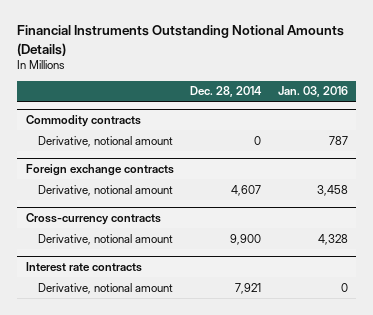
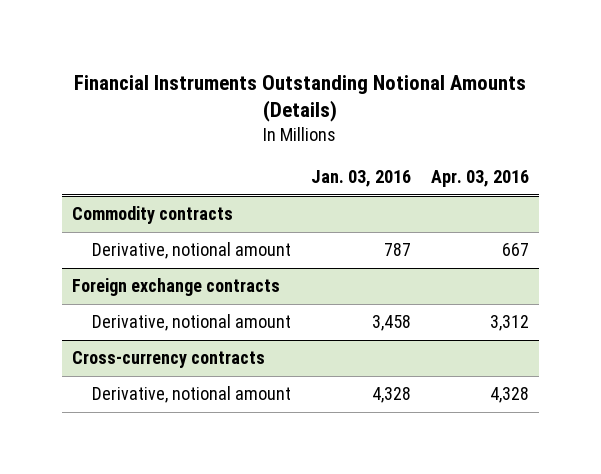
- | Dec. 28, 2014 | Jan. 03, 2016
+ | Jan. 03, 2016 | Apr. 03, 2016
- Interest rate contracts
- Derivative, notional amount | 7,921 | 0

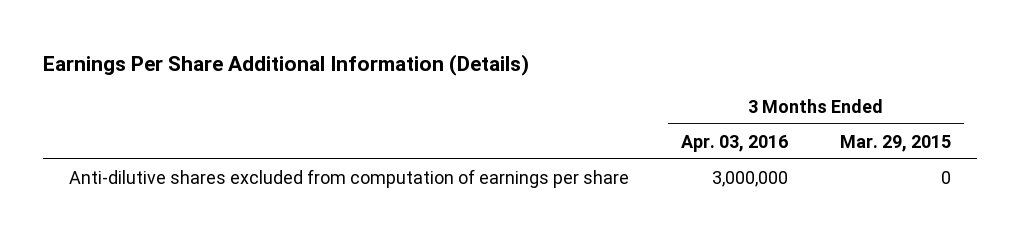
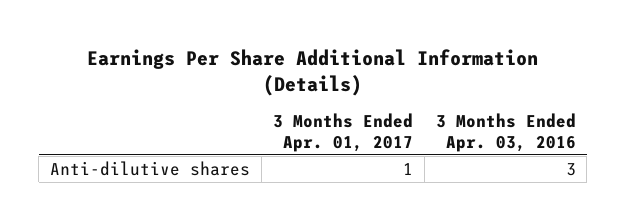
- | 3 Months Ended Apr. 03, 2016 | 3 Months Ended Mar. 29, 2015
+ | 3 Months Ended Apr. 01, 2017 | 3 Months Ended Apr. 03, 2016
- Anti-dilutive shares excluded from computation of earnings per share | 3,000,000 | 0
+ Anti-dilutive shares | 1 | 3

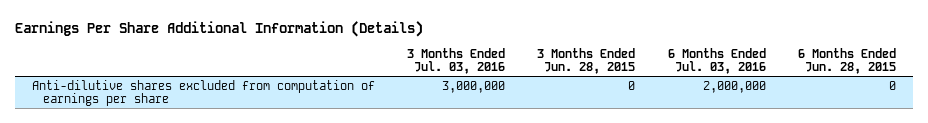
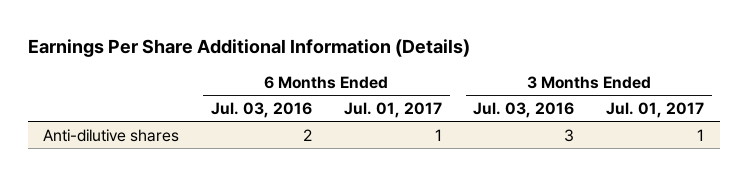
- | 3 Months Ended Jul. 03, 2016 | 3 Months Ended Jun. 28, 2015 | 6 Months Ended Jul. 03, 2016 | 6 Months Ended Jun. 28, 2015
+ | 6 Months Ended Jul. 03, 2016 | 6 Months Ended Jul. 01, 2017 | 3 Months Ended Jul. 03, 2016 | 3 Months Ended Jul. 01, 2017
- Anti-dilutive shares excluded from computation of earnings per share | 3,000,000 | 0 | 2,000,000 | 0
+ Anti-dilutive shares | 2 | 1 | 3 | 1

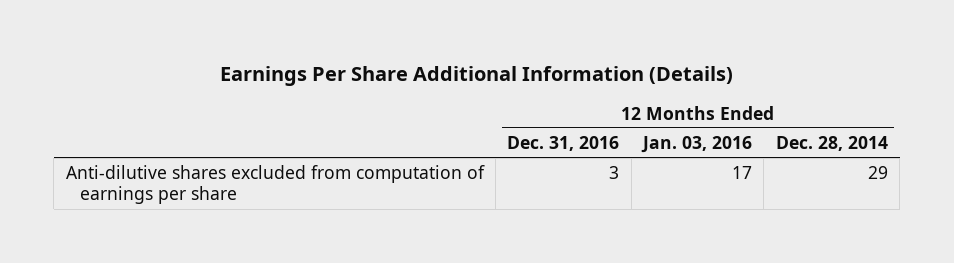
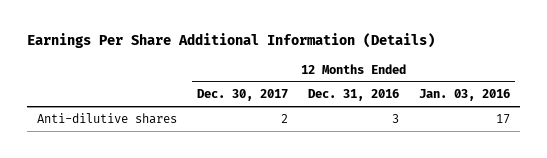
- | 12 Months Ended Dec. 31, 2016 | 12 Months Ended Jan. 03, 2016 | 12 Months Ended Dec. 28, 2014
+ | 12 Months Ended Dec. 30, 2017 | 12 Months Ended Dec. 31, 2016 | 12 Months Ended Jan. 03, 2016
- Anti-dilutive shares excluded from computation of earnings per share | 3 | 17 | 29
+ Anti-dilutive shares | 2 | 3 | 17

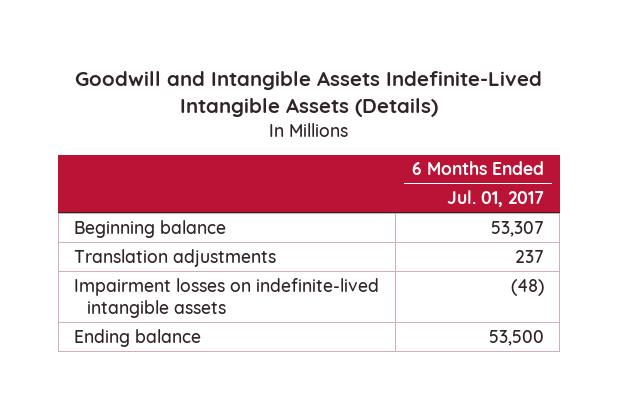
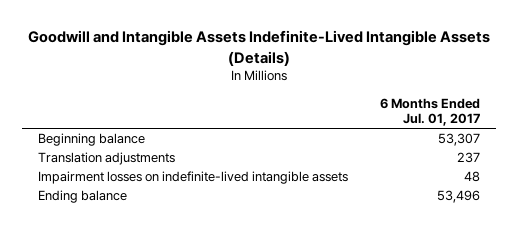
- Impairment losses on indefinite-lived intangible assets | (48)
- Ending balance | 53,500
+ Impairment losses on indefinite-lived intangible assets | 48
+ Ending balance | 53,496

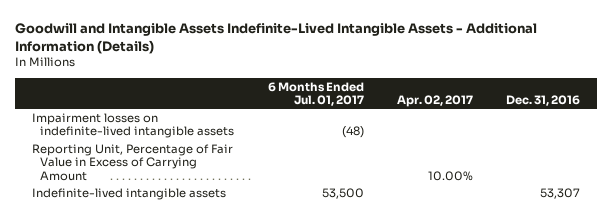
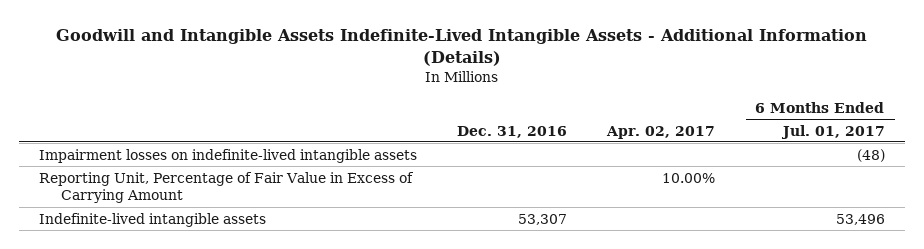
- | 6 Months Ended Jul. 01, 2017 | Apr. 02, 2017 | Dec. 31, 2016
+ | Dec. 31, 2016 | Apr. 02, 2017 | 6 Months Ended Jul. 01, 2017
- Indefinite-lived intangible assets | 53,500 | | 53,307
+ Indefinite-lived intangible assets | 53,307 | | 53,496

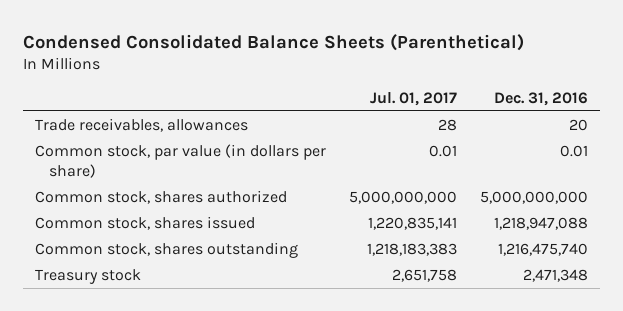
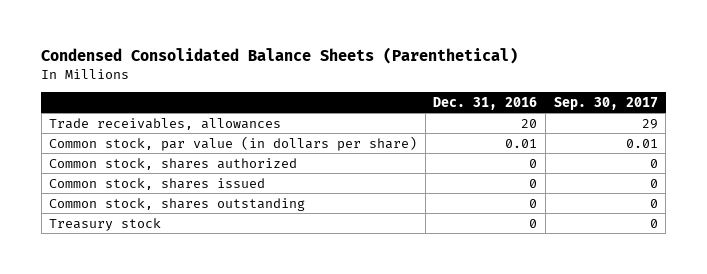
- | Jul. 01, 2017 | Dec. 31, 2016
+ | Dec. 31, 2016 | Sep. 30, 2017
- Common stock, shares authorized | 5,000,000,000 | 5,000,000,000
- Common stock, shares issued | 1,220,835,141 | 1,218,947,088
- Common stock, shares outstanding | 1,218,183,383 | 1,216,475,740
- Treasury stock | 2,651,758 | 2,471,348
+ Common stock, shares authorized | 0 | 0
+ Common stock, shares issued | 0 | 0
+ Common stock, shares outstanding | 0 | 0
+ Treasury stock | 0 | 0

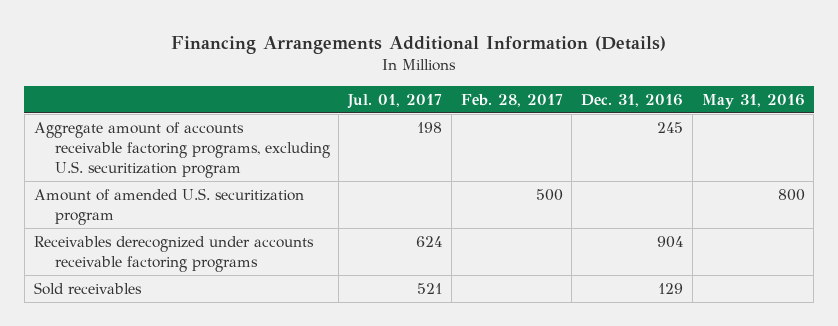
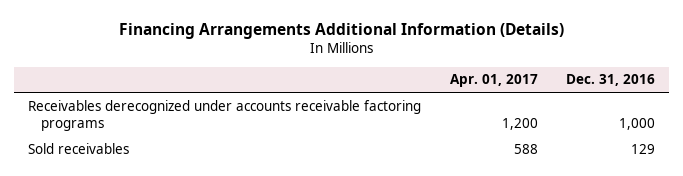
- | Jul. 01, 2017 | Feb. 28, 2017 | Dec. 31, 2016 | May 31, 2016
+ | Apr. 01, 2017 | Dec. 31, 2016
- Aggregate amount of accounts receivable factoring programs, excluding U.S. securitization program | 198 | | 245 |
- Amount of amended U.S. securitization program | | 500 | | 800
- Receivables derecognized under accounts receivable factoring programs | 624 | | 904 |
+ Receivables derecognized under accounts receivable factoring programs | 1,200 | 1,000

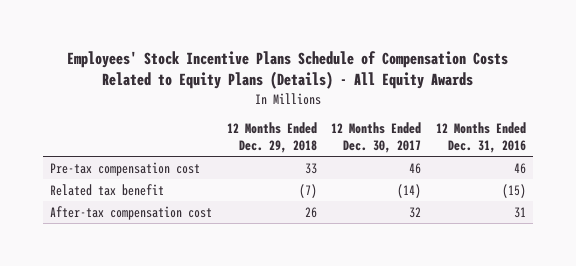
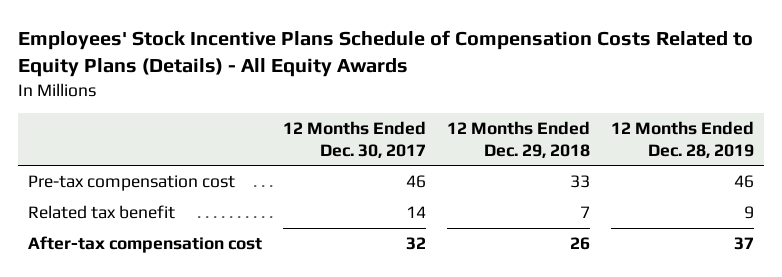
- | 12 Months Ended Dec. 29, 2018 | 12 Months Ended Dec. 30, 2017 | 12 Months Ended Dec. 31, 2016
+ | 12 Months Ended Dec. 30, 2017 | 12 Months Ended Dec. 29, 2018 | 12 Months Ended Dec. 28, 2019
- Related tax benefit | (7) | (14) | (15)
+ Related tax benefit | 14 | 7 | 9

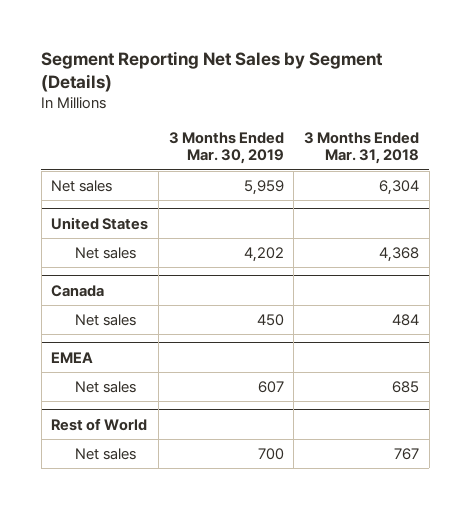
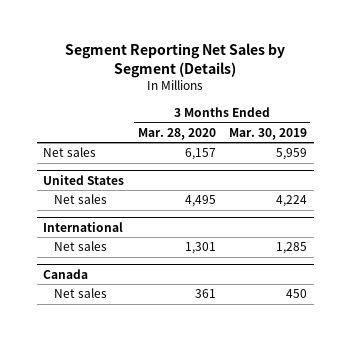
- | 3 Months Ended Mar. 30, 2019 | 3 Months Ended Mar. 31, 2018
+ | 3 Months Ended Mar. 28, 2020 | 3 Months Ended Mar. 30, 2019
@ United States
- Net sales | 4,202 | 4,368
+ Net sales | 4,495 | 4,224
+ International
+ Net sales | 1,301 | 1,285
- EMEA
- Net sales | 607 | 685
- Rest of World
- Net sales | 700 | 767

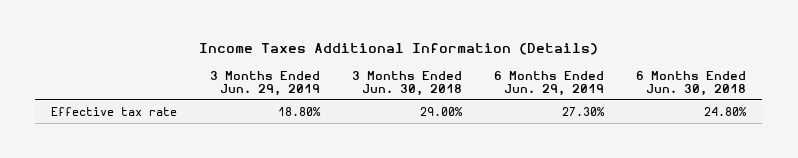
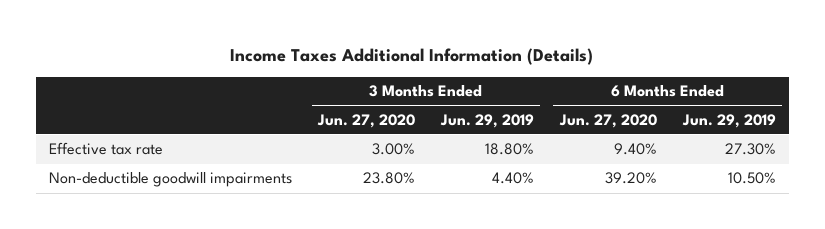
- | 3 Months Ended Jun. 29, 2019 | 3 Months Ended Jun. 30, 2018 | 6 Months Ended Jun. 29, 2019 | 6 Months Ended Jun. 30, 2018
+ | 3 Months Ended Jun. 27, 2020 | 3 Months Ended Jun. 29, 2019 | 6 Months Ended Jun. 27, 2020 | 6 Months Ended Jun. 29, 2019
+ Non-deductible goodwill impairments | 23.80% | 4.40% | 39.20% | 10.50%

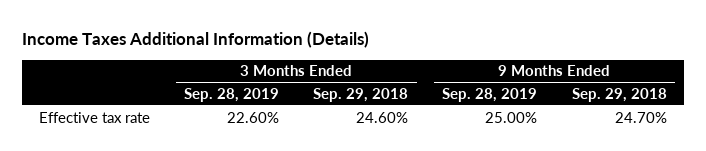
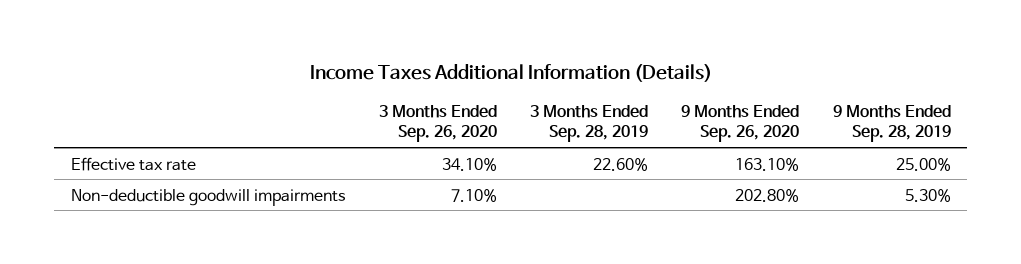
- | 3 Months Ended Sep. 28, 2019 | 3 Months Ended Sep. 29, 2018 | 9 Months Ended Sep. 28, 2019 | 9 Months Ended Sep. 29, 2018
+ | 3 Months Ended Sep. 26, 2020 | 3 Months Ended Sep. 28, 2019 | 9 Months Ended Sep. 26, 2020 | 9 Months Ended Sep. 28, 2019
+ Non-deductible goodwill impairments | 7.10% | | 202.80% | 5.30%

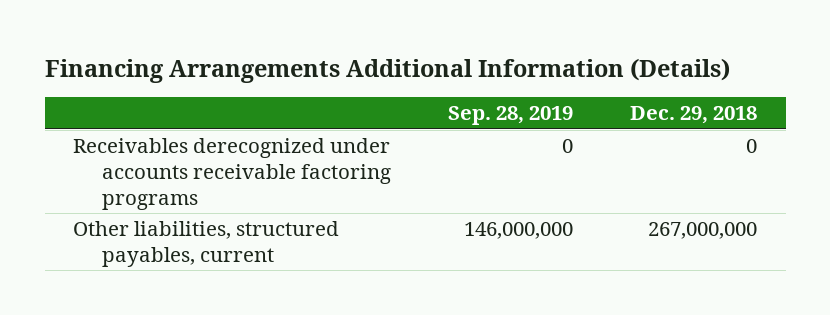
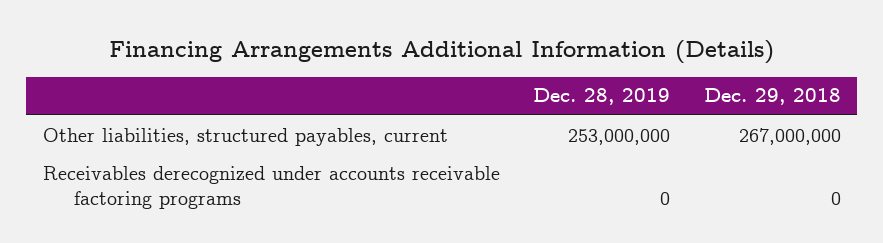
- | Sep. 28, 2019 | Dec. 29, 2018
+ | Dec. 28, 2019 | Dec. 29, 2018
moved down: Receivables derecognized under accounts receivable factoring programs | 0 | 0

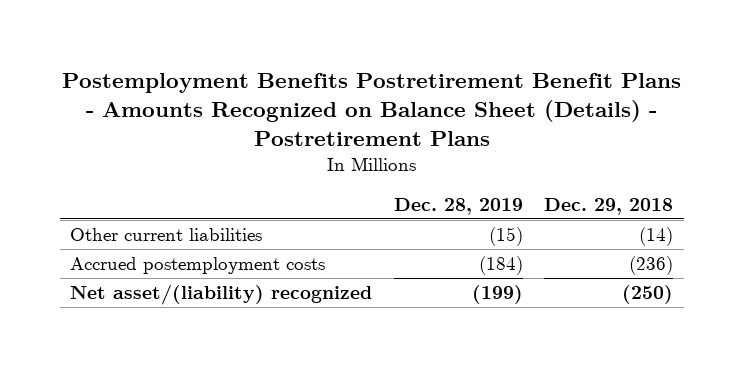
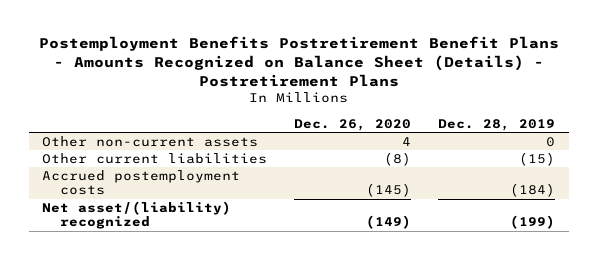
- | Dec. 28, 2019 | Dec. 29, 2018
+ | Dec. 26, 2020 | Dec. 28, 2019
+ Other non-current assets | 4 | 0

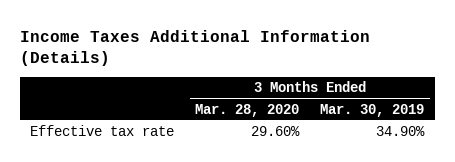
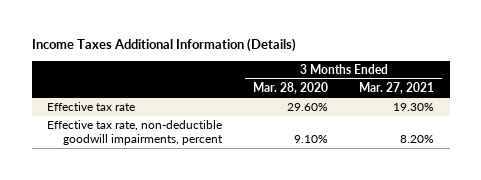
- | 3 Months Ended Mar. 28, 2020 | 3 Months Ended Mar. 30, 2019
+ | 3 Months Ended Mar. 28, 2020 | 3 Months Ended Mar. 27, 2021
+ Effective tax rate, non-deductible goodwill impairments, percent | 9.10% | 8.20%

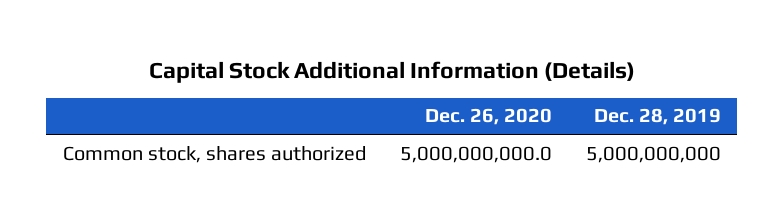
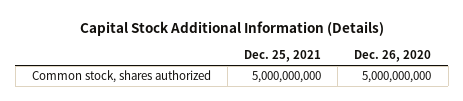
- | Dec. 26, 2020 | Dec. 28, 2019
+ | Dec. 25, 2021 | Dec. 26, 2020
- Common stock, shares authorized | 5,000,000,000.0 | 5,000,000,000
+ Common stock, shares authorized | 5,000,000,000 | 5,000,000,000

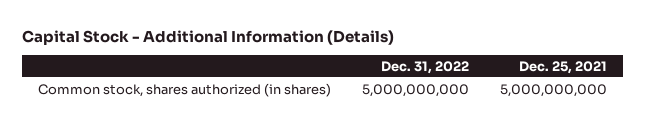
- Capital Stock Additional Information (Details)
+ Capital Stock - Additional Information (Details)
- | Dec. 25, 2021 | Dec. 26, 2020
+ | Dec. 31, 2022 | Dec. 25, 2021
- Common stock, shares authorized | 5,000,000,000 | 5,000,000,000
+ Common stock, shares authorized (in shares) | 5,000,000,000 | 5,000,000,000

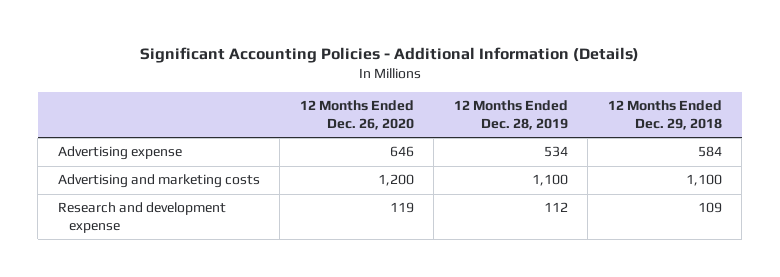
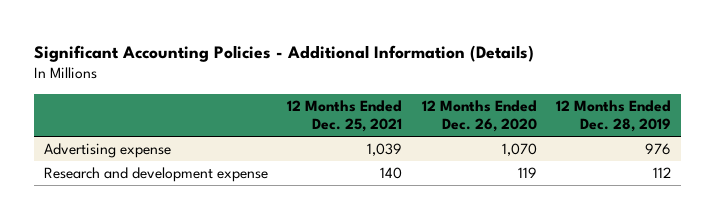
- | 12 Months Ended Dec. 26, 2020 | 12 Months Ended Dec. 28, 2019 | 12 Months Ended Dec. 29, 2018
+ | 12 Months Ended Dec. 25, 2021 | 12 Months Ended Dec. 26, 2020 | 12 Months Ended Dec. 28, 2019
- Advertising expense | 646 | 534 | 584
- Advertising and marketing costs | 1,200 | 1,100 | 1,100
+ Advertising expense | 1,039 | 1,070 | 976

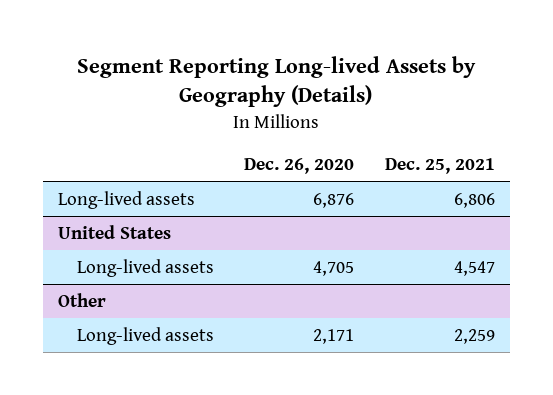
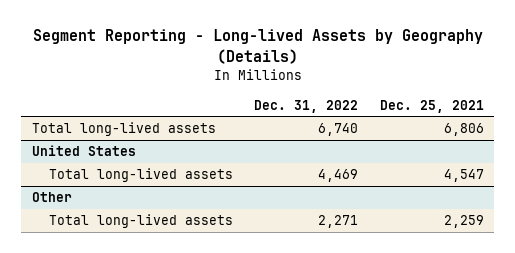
- Segment Reporting Long-lived Assets by Geography (Details)
+ Segment Reporting - Long-lived Assets by Geography (Details)
- | Dec. 26, 2020 | Dec. 25, 2021
+ | Dec. 31, 2022 | Dec. 25, 2021
- Long-lived assets | 6,876 | 6,806
+ Total long-lived assets | 6,740 | 6,806
@ United States
- Long-lived assets | 4,705 | 4,547
+ Total long-lived assets | 4,469 | 4,547
@ Other
- Long-lived assets | 2,171 | 2,259
+ Total long-lived assets | 2,271 | 2,259

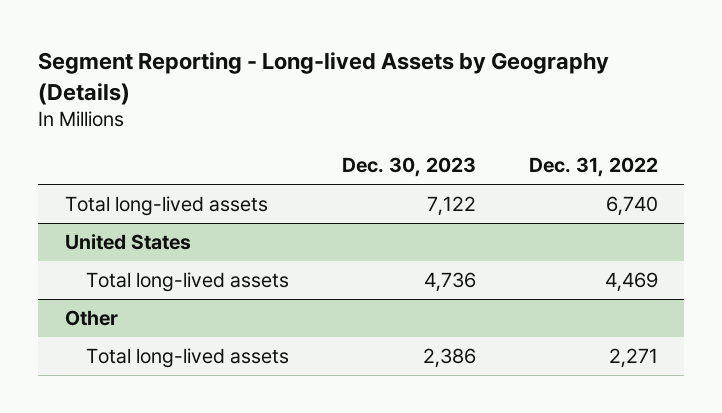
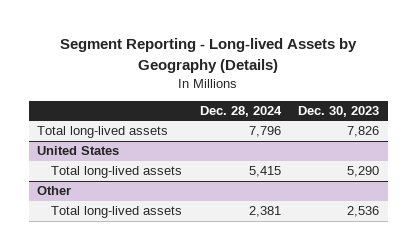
- | Dec. 30, 2023 | Dec. 31, 2022
+ | Dec. 28, 2024 | Dec. 30, 2023
- Total long-lived assets | 7,122 | 6,740
+ Total long-lived assets | 7,796 | 7,826
@ United States
- Total long-lived assets | 4,736 | 4,469
+ Total long-lived assets | 5,415 | 5,290
@ Other
- Total long-lived assets | 2,386 | 2,271
+ Total long-lived assets | 2,381 | 2,536

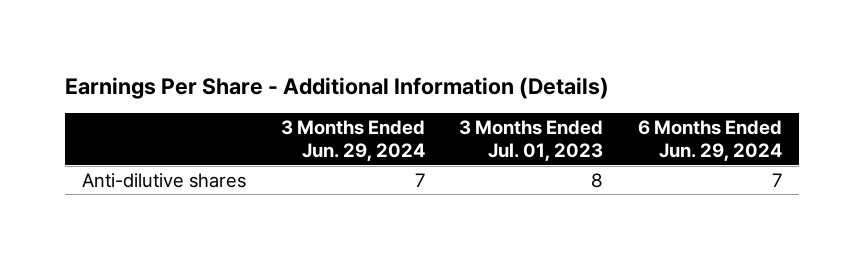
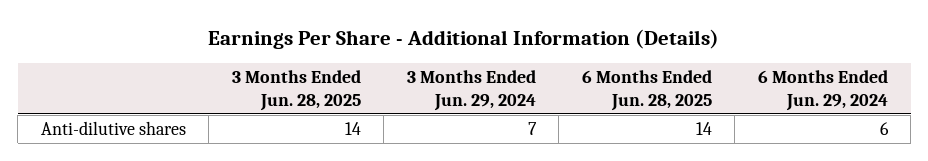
- | 3 Months Ended Jun. 29, 2024 | 3 Months Ended Jul. 01, 2023 | 6 Months Ended Jun. 29, 2024
+ | 3 Months Ended Jun. 28, 2025 | 3 Months Ended Jun. 29, 2024 | 6 Months Ended Jun. 28, 2025 | 6 Months Ended Jun. 29, 2024
- Anti-dilutive shares | 7 | 8 | 7
+ Anti-dilutive shares | 14 | 7 | 14 | 6

